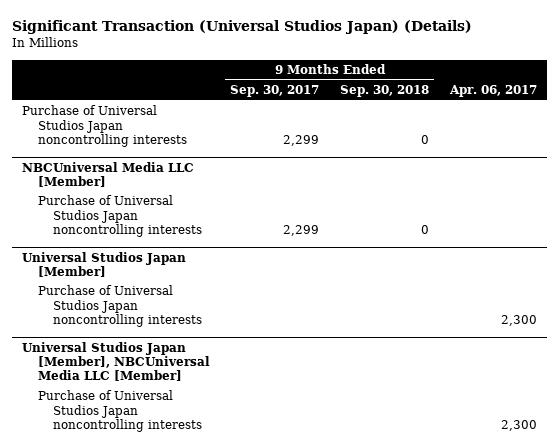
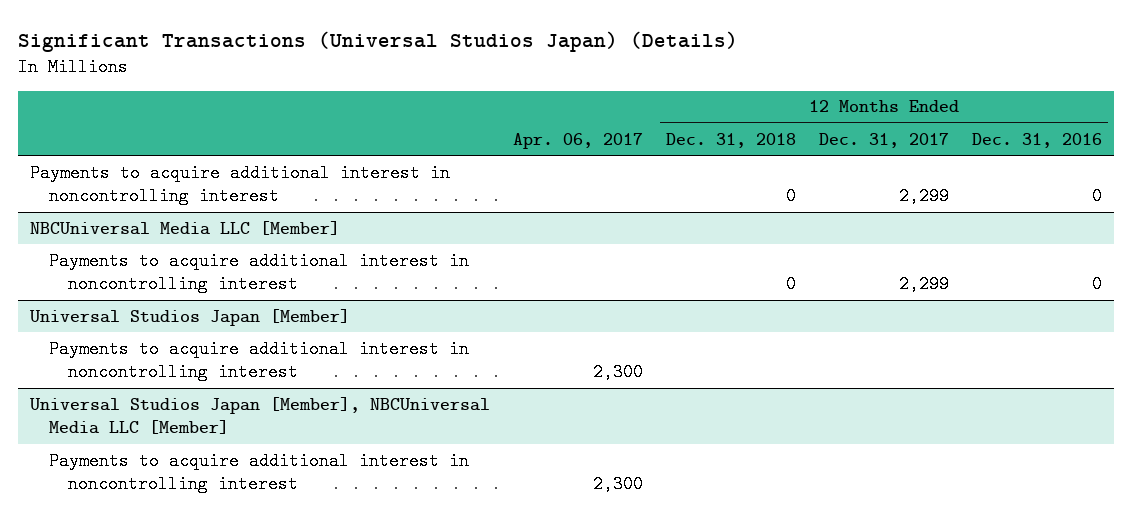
- Significant Transaction (Universal Studios Japan) (Details)
+ Significant Transactions (Universal Studios Japan) (Details)
- | 9 Months Ended Sep. 30, 2017 | 9 Months Ended Sep. 30, 2018 | Apr. 06, 2017
+ | Apr. 06, 2017 | 12 Months Ended Dec. 31, 2018 | 12 Months Ended Dec. 31, 2017 | 12 Months Ended Dec. 31, 2016
- Purchase of Universal Studios Japan noncontrolling interests | 2,299 | 0 |
+ Payments to acquire additional interest in noncontrolling interest | | 0 | 2,299 | 0
@ NBCUniversal Media LLC [Member]
- Purchase of Universal Studios Japan noncontrolling interests | 2,299 | 0 |
+ Payments to acquire additional interest in noncontrolling interest | | 0 | 2,299 | 0
@ Universal Studios Japan [Member]
- Purchase of Universal Studios Japan noncontrolling interests | | | 2,300
+ Payments to acquire additional interest in noncontrolling interest | 2,300 | | |
@ Universal Studios Japan [Member], NBCUniversal Media LLC [Member]
- Purchase of Universal Studios Japan noncontrolling interests | | | 2,300
+ Payments to acquire additional interest in noncontrolling interest | 2,300 | | |

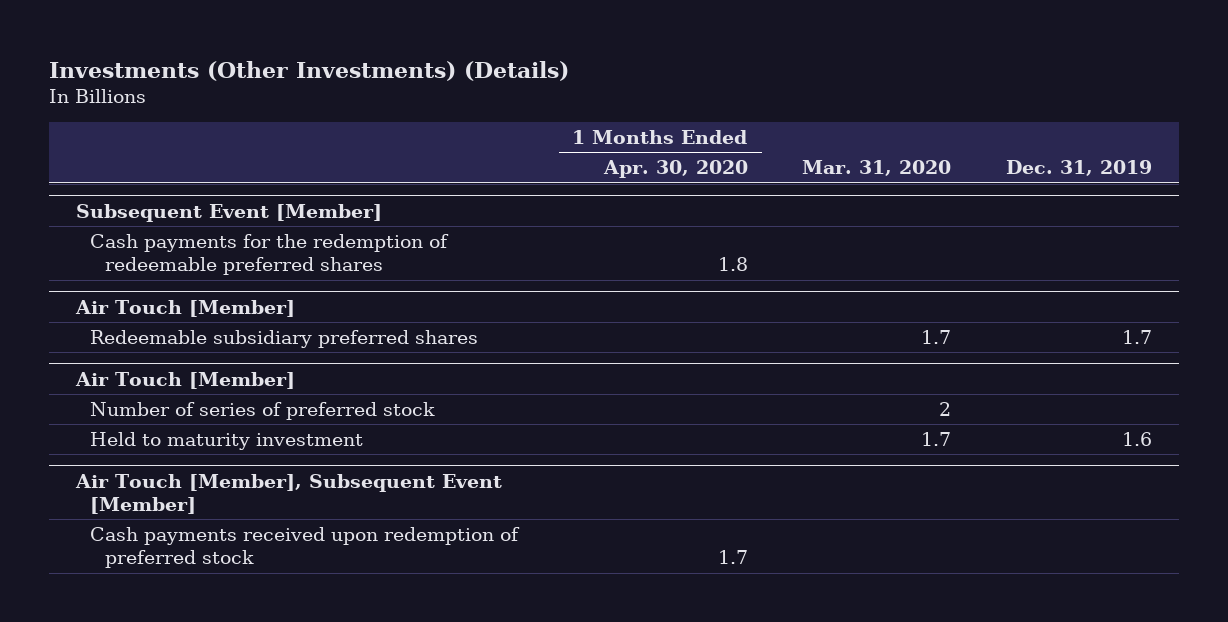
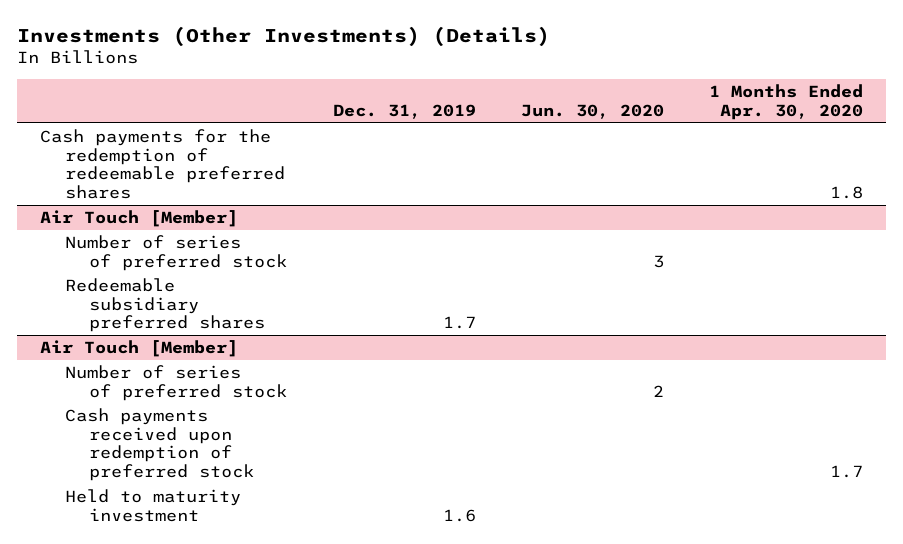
- | 1 Months Ended Apr. 30, 2020 | Mar. 31, 2020 | Dec. 31, 2019
+ | Dec. 31, 2019 | Jun. 30, 2020 | 1 Months Ended Apr. 30, 2020
- Subsequent Event [Member]
@ Air Touch [Member]
+ Number of series of preferred stock | | 3 |
+ Cash payments received upon redemption of preferred stock | | | 1.7
- Air Touch [Member], Subsequent Event [Member]
- Cash payments received upon redemption of preferred stock | 1.7 | |

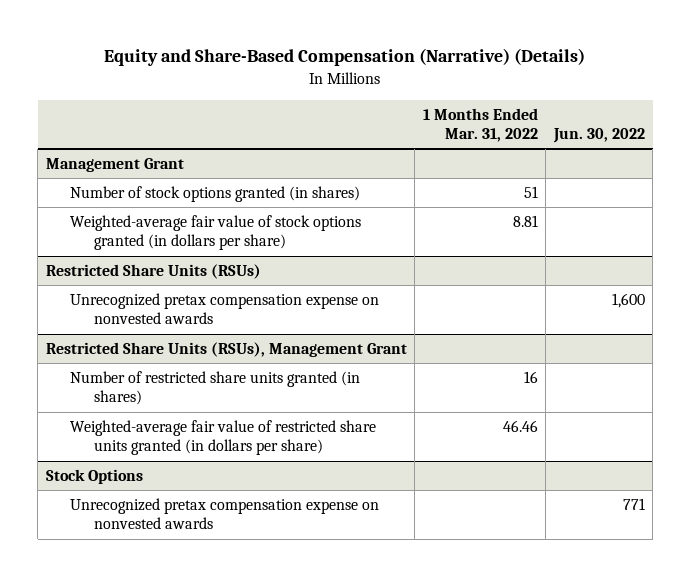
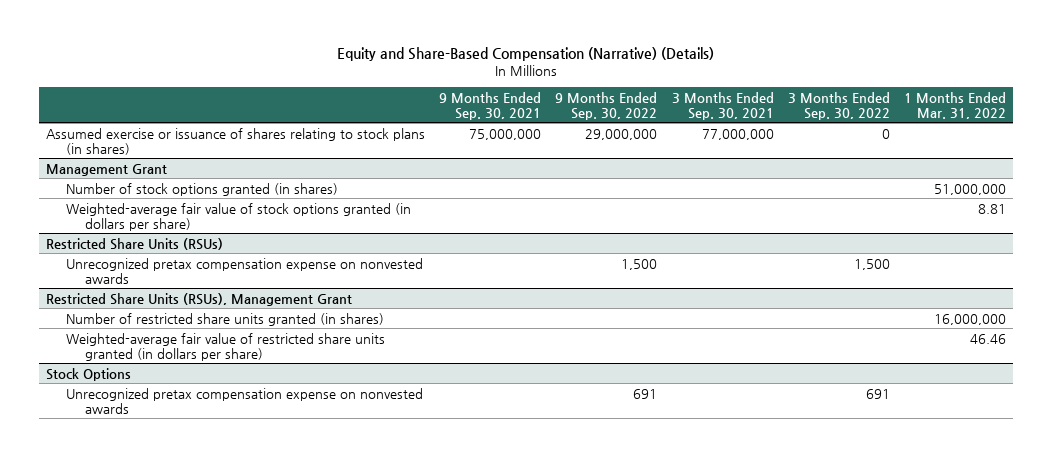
- | 1 Months Ended Mar. 31, 2022 | Jun. 30, 2022
+ | 9 Months Ended Sep. 30, 2021 | 9 Months Ended Sep. 30, 2022 | 3 Months Ended Sep. 30, 2021 | 3 Months Ended Sep. 30, 2022 | 1 Months Ended Mar. 31, 2022
+ Assumed exercise or issuance of shares relating to stock plans (in shares) | 75,000,000 | 29,000,000 | 77,000,000 | 0 |
@ Management Grant
- Number of stock options granted (in shares) | 51 |
+ Number of stock options granted (in shares) | | | | | 51,000,000
@ Restricted Share Units (RSUs), Management Grant
- Number of restricted share units granted (in shares) | 16 |
+ Number of restricted share units granted (in shares) | | | | | 16,000,000

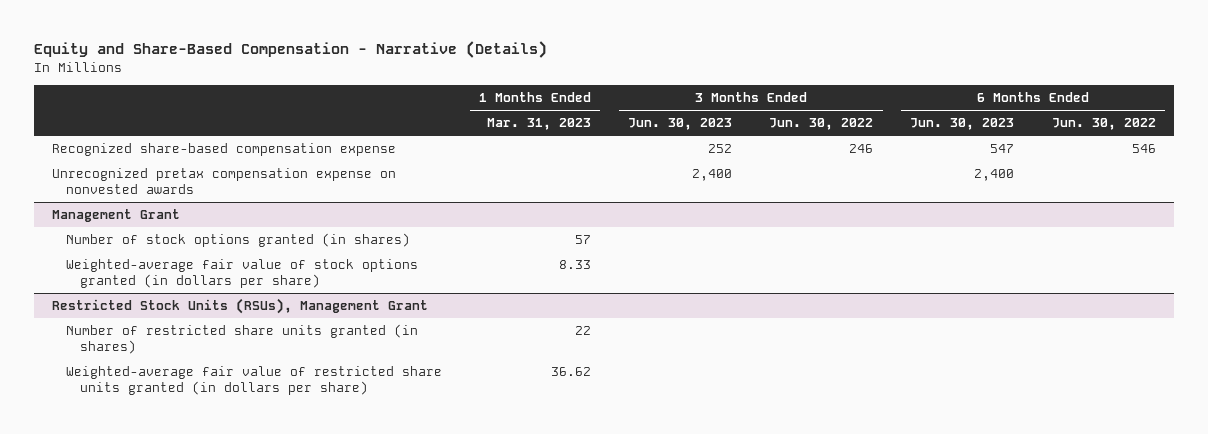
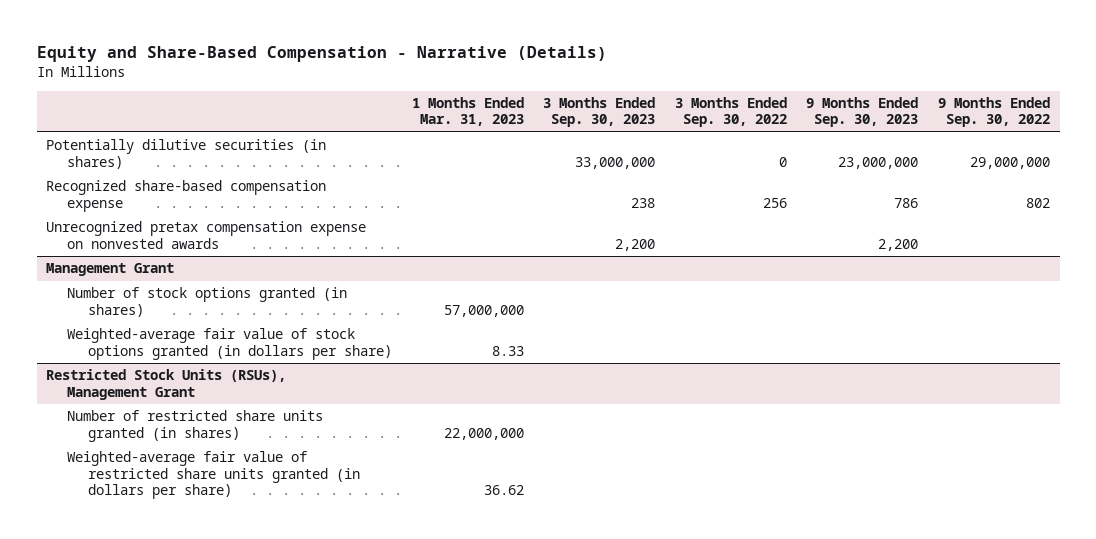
- | 1 Months Ended Mar. 31, 2023 | 3 Months Ended Jun. 30, 2023 | 3 Months Ended Jun. 30, 2022 | 6 Months Ended Jun. 30, 2023 | 6 Months Ended Jun. 30, 2022
+ | 1 Months Ended Mar. 31, 2023 | 3 Months Ended Sep. 30, 2023 | 3 Months Ended Sep. 30, 2022 | 9 Months Ended Sep. 30, 2023 | 9 Months Ended Sep. 30, 2022
+ Potentially dilutive securities (in shares) | | 33,000,000 | 0 | 23,000,000 | 29,000,000
@ Management Grant
- Number of stock options granted (in shares) | 57 | | | |
+ Number of stock options granted (in shares) | 57,000,000 | | | |
@ Restricted Stock Units (RSUs), Management Grant
- Number of restricted share units granted (in shares) | 22 | | | |
+ Number of restricted share units granted (in shares) | 22,000,000 | | | |

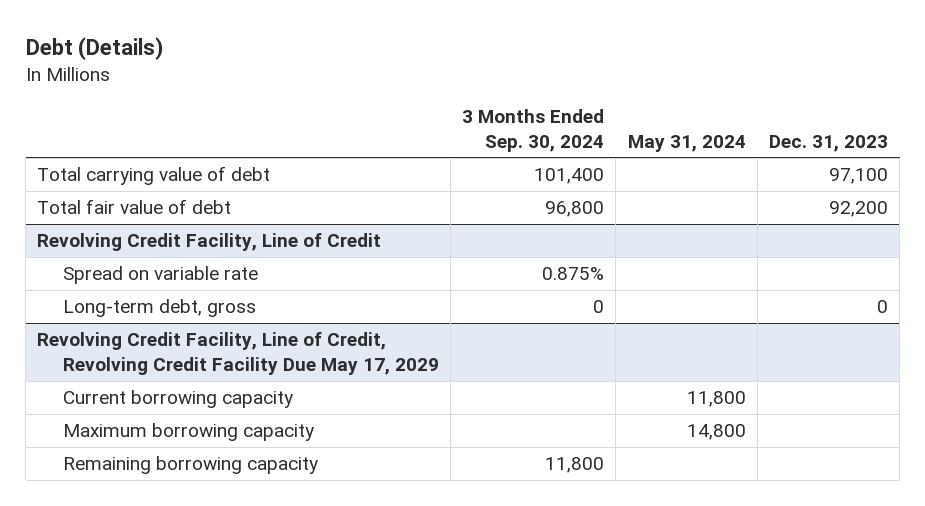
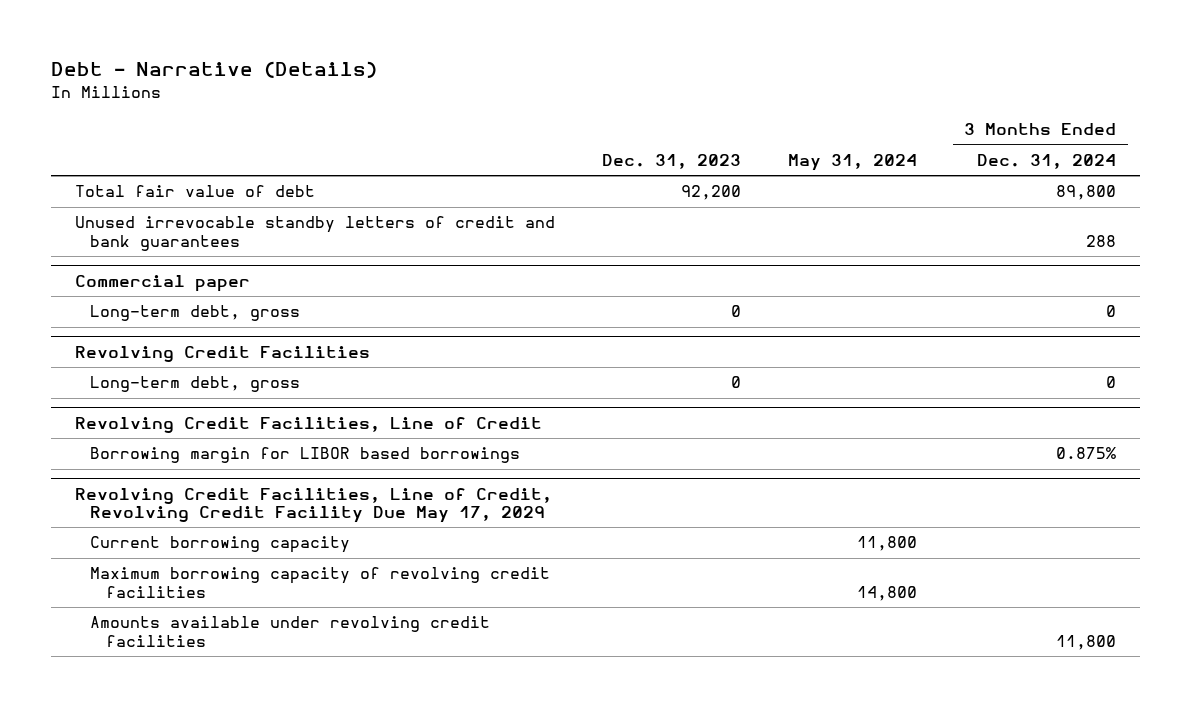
- Debt (Details)
+ Debt - Narrative (Details)
- | 3 Months Ended Sep. 30, 2024 | May 31, 2024 | Dec. 31, 2023
+ | Dec. 31, 2023 | May 31, 2024 | 3 Months Ended Dec. 31, 2024
- Total carrying value of debt | 101,400 | | 97,100
- Revolving Credit Facility, Line of Credit
- Spread on variable rate | 0.875% | |
- Long-term debt, gross | 0 | | 0
- Revolving Credit Facility, Line of Credit, Revolving Credit Facility Due May 17, 2029
+ Unused irrevocable standby letters of credit and bank guarantees | | | 288
+ Commercial paper
+ Long-term debt, gross | 0 | | 0
+ Revolving Credit Facilities
+ Long-term debt, gross | 0 | | 0
+ Revolving Credit Facilities, Line of Credit
+ Borrowing margin for LIBOR based borrowings | | | 0.875%
+ Revolving Credit Facilities, Line of Credit, Revolving Credit Facility Due May 17, 2029
- Maximum borrowing capacity | | 14,800 |
- Remaining borrowing capacity | 11,800 | |
+ Maximum borrowing capacity of revolving credit facilities | | 14,800 |
+ Amounts available under revolving credit facilities | | | 11,800

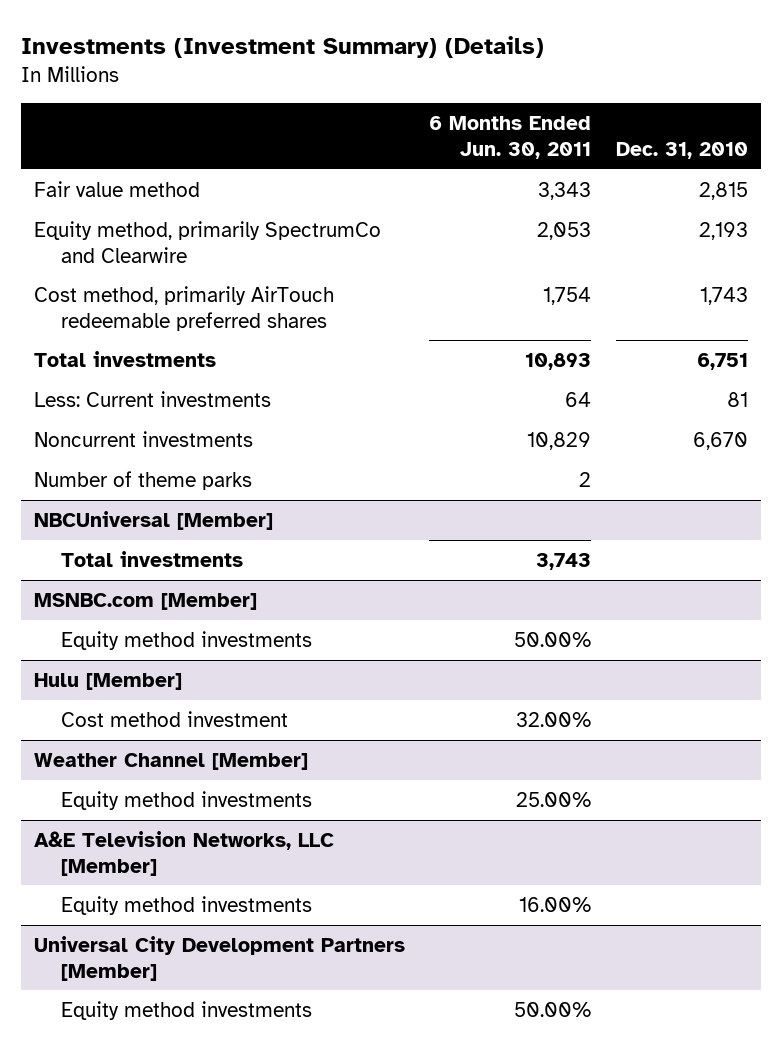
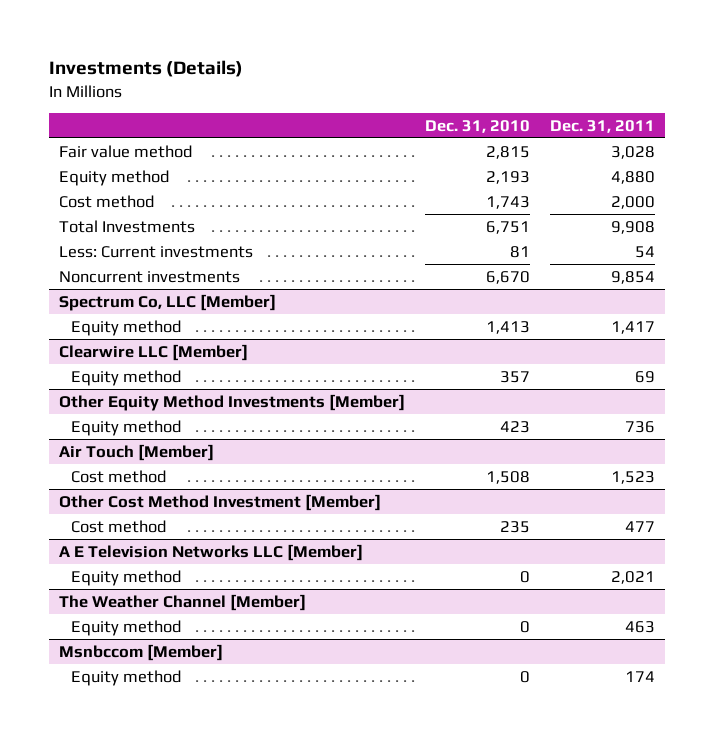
- Investments (Investment Summary) (Details)
+ Investments (Details)
- | 6 Months Ended Jun. 30, 2011 | Dec. 31, 2010
+ | Dec. 31, 2010 | Dec. 31, 2011
- Equity method, primarily SpectrumCo and Clearwire | 2,053 | 2,193
- Cost method, primarily AirTouch redeemable preferred shares | 1,754 | 1,743
- Total investments | 10,893 | 6,751
+ Equity method | 2,193 | 4,880
+ Cost method | 1,743 | 2,000
+ Total Investments | 6,751 | 9,908
- Number of theme parks | 2 |
- NBCUniversal [Member]
- Total investments | 3,743 |
- MSNBC.com [Member]
- Equity method investments | 50.00% |
- Hulu [Member]
- Cost method investment | 32.00% |
- Weather Channel [Member]
- Equity method investments | 25.00% |
- A&E Television Networks, LLC [Member]
- Equity method investments | 16.00% |
- Universal City Development Partners [Member]
- Equity method investments | 50.00% |
+ Spectrum Co, LLC [Member]
+ Equity method | 1,413 | 1,417
+ Clearwire LLC [Member]
+ Equity method | 357 | 69
+ Other Equity Method Investments [Member]
+ Equity method | 423 | 736
+ Air Touch [Member]
+ Cost method | 1,508 | 1,523
+ Other Cost Method Investment [Member]
+ Cost method | 235 | 477
+ A E Television Networks LLC [Member]
+ Equity method | 0 | 2,021
+ The Weather Channel [Member]
+ Equity method | 0 | 463
+ Msnbccom [Member]
+ Equity method | 0 | 174

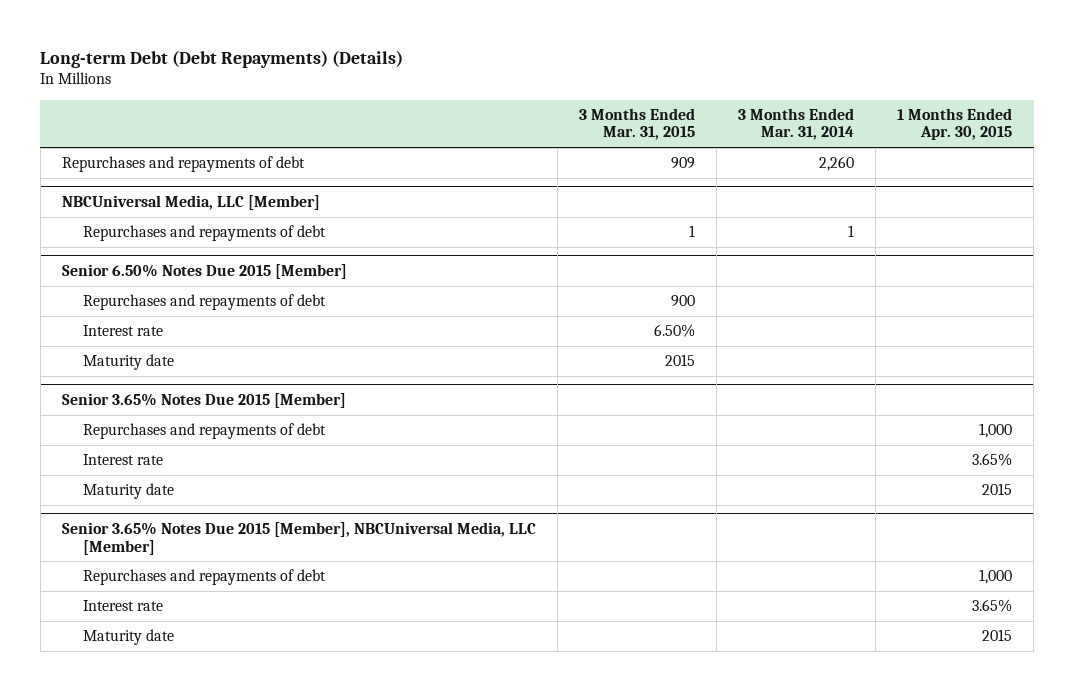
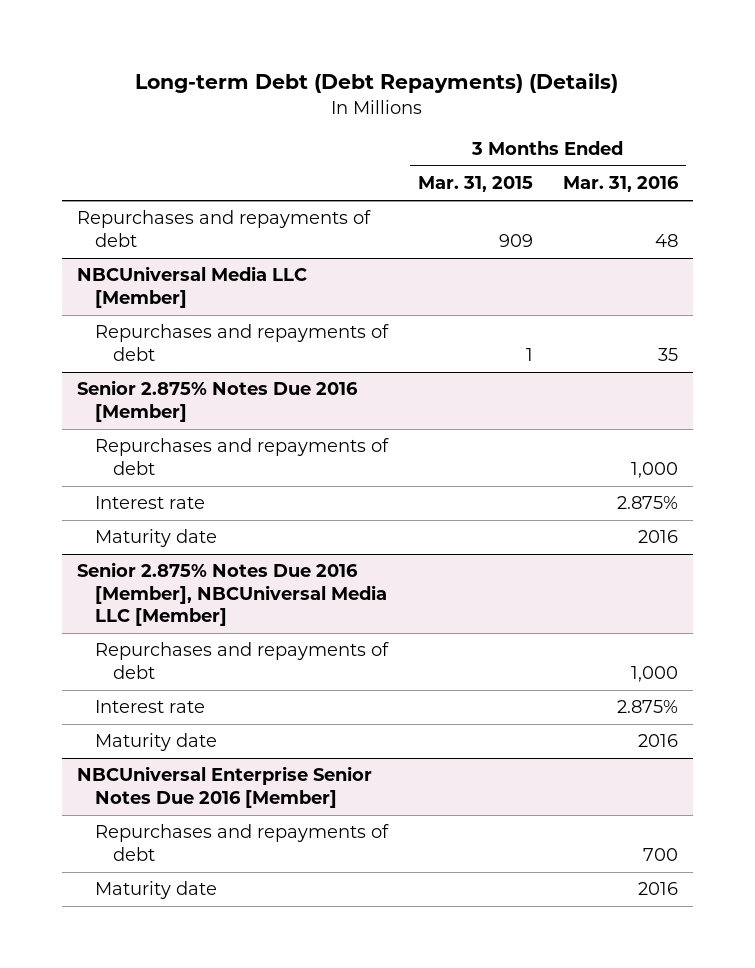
- | 3 Months Ended Mar. 31, 2015 | 3 Months Ended Mar. 31, 2014 | 1 Months Ended Apr. 30, 2015
+ | 3 Months Ended Mar. 31, 2015 | 3 Months Ended Mar. 31, 2016
- NBCUniversal Media, LLC [Member]
+ NBCUniversal Media LLC [Member]
- Senior 6.50% Notes Due 2015 [Member]
- Repurchases and repayments of debt | 900 | |
- Interest rate | 6.50% | |
- Maturity date | 2015 | |
- Senior 3.65% Notes Due 2015 [Member]
- Repurchases and repayments of debt | | | 1,000
- Interest rate | | | 3.65%
- Maturity date | | | 2015
- Senior 3.65% Notes Due 2015 [Member], NBCUniversal Media, LLC [Member]
+ Senior 2.875% Notes Due 2016 [Member]
+ Repurchases and repayments of debt | | 1,000
+ Interest rate | | 2.875%
+ Maturity date | | 2016
+ Senior 2.875% Notes Due 2016 [Member], NBCUniversal Media LLC [Member]
+ NBCUniversal Enterprise Senior Notes Due 2016 [Member]
+ Repurchases and repayments of debt | | 700
+ Maturity date | | 2016

